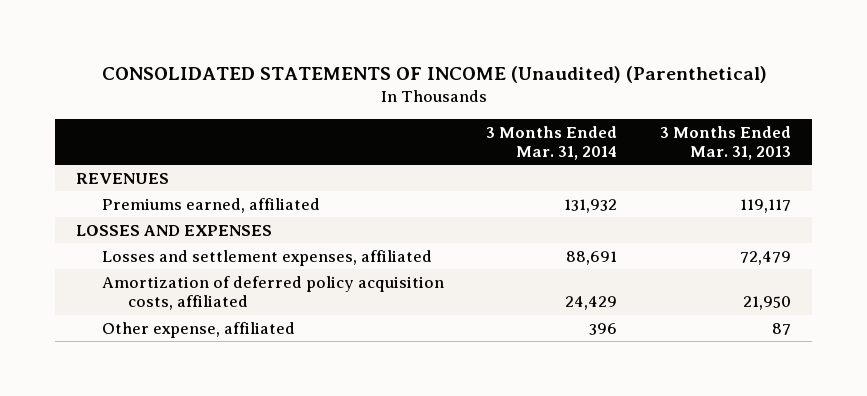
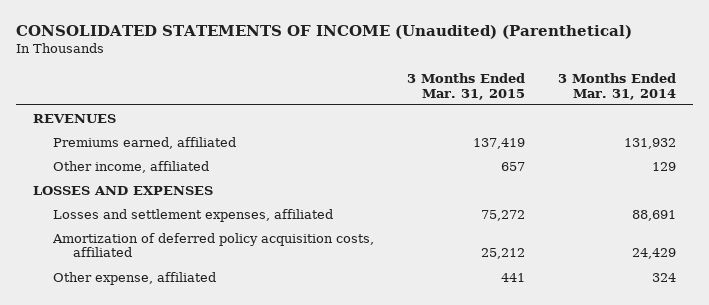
- | 3 Months Ended Mar. 31, 2014 | 3 Months Ended Mar. 31, 2013
+ | 3 Months Ended Mar. 31, 2015 | 3 Months Ended Mar. 31, 2014
+ Other income, affiliated | 657 | 129
- Other expense, affiliated | 396 | 87
+ Other expense, affiliated | 441 | 324

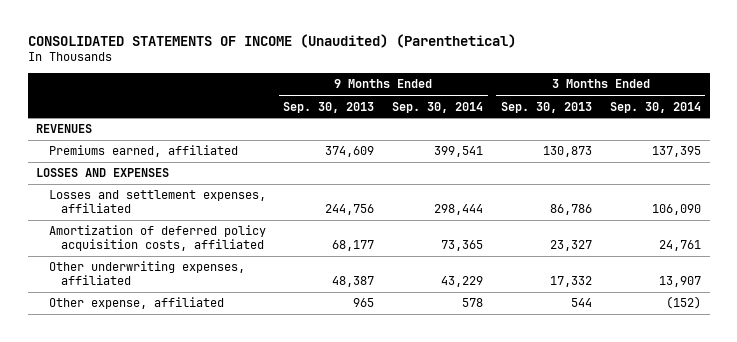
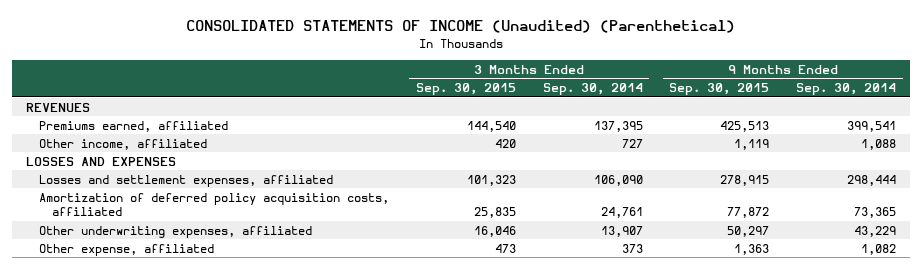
- | 9 Months Ended Sep. 30, 2013 | 9 Months Ended Sep. 30, 2014 | 3 Months Ended Sep. 30, 2013 | 3 Months Ended Sep. 30, 2014
+ | 3 Months Ended Sep. 30, 2015 | 3 Months Ended Sep. 30, 2014 | 9 Months Ended Sep. 30, 2015 | 9 Months Ended Sep. 30, 2014
+ Other income, affiliated | 420 | 727 | 1,119 | 1,088
- Other expense, affiliated | 965 | 578 | 544 | (152)
+ Other expense, affiliated | 473 | 373 | 1,363 | 1,082

